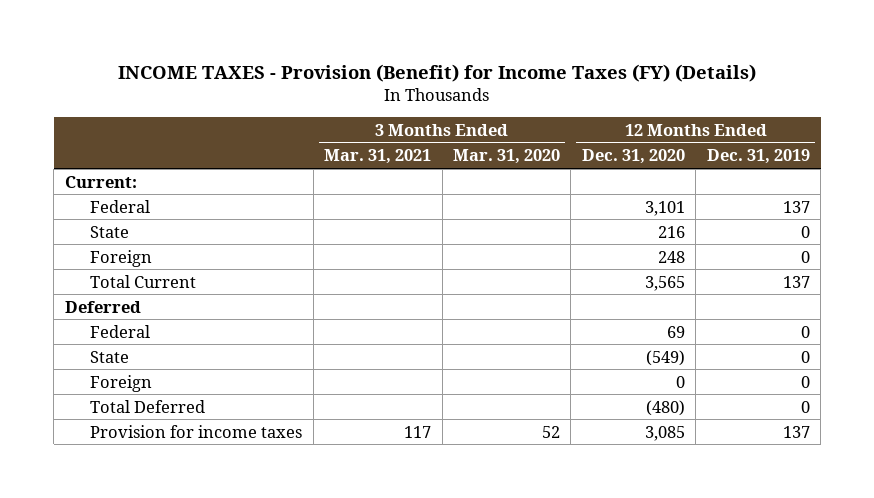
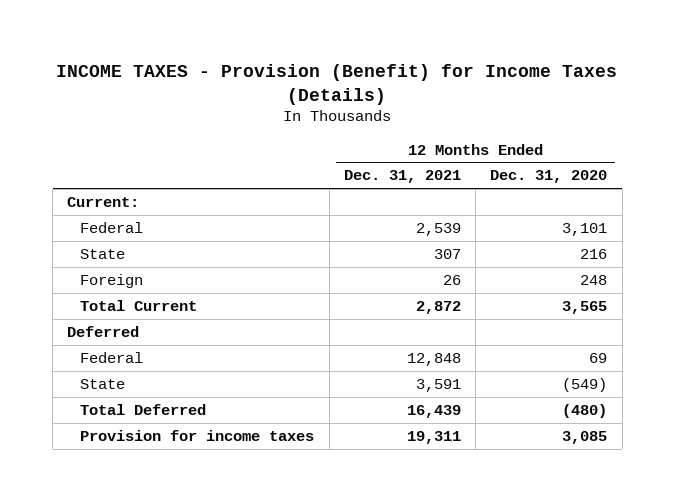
- INCOME TAXES - Provision (Benefit) for Income Taxes (FY) (Details)
+ INCOME TAXES - Provision (Benefit) for Income Taxes (Details)
- | 3 Months Ended Mar. 31, 2021 | 3 Months Ended Mar. 31, 2020 | 12 Months Ended Dec. 31, 2020 | 12 Months Ended Dec. 31, 2019
+ | 12 Months Ended Dec. 31, 2021 | 12 Months Ended Dec. 31, 2020
- Foreign | | | 0 | 0

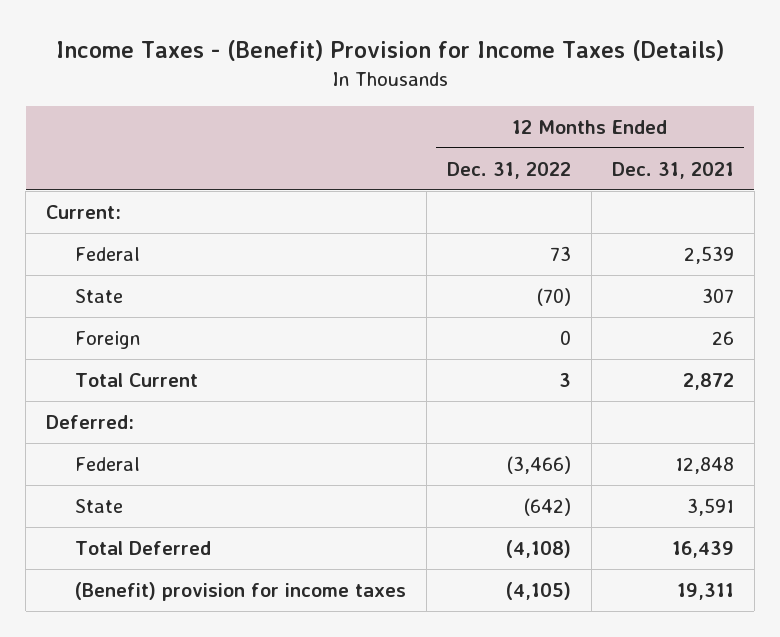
- INCOME TAXES - Provision (Benefit) for Income Taxes (Details)
+ Income Taxes - (Benefit) Provision for Income Taxes (Details)
- | 12 Months Ended Dec. 31, 2021 | 12 Months Ended Dec. 31, 2020
+ | 12 Months Ended Dec. 31, 2022 | 12 Months Ended Dec. 31, 2021
- Deferred
+ Deferred:
- Provision for income taxes | 19,311 | 3,085
+ (Benefit) provision for income taxes | (4,105) | 19,311

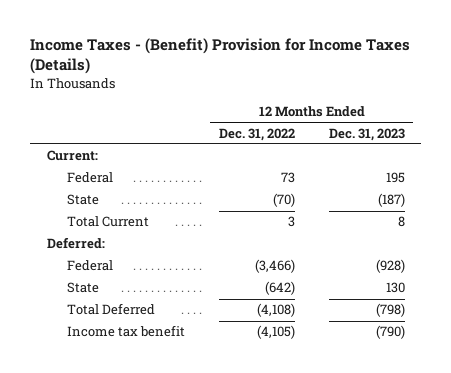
- | 12 Months Ended Dec. 31, 2022 | 12 Months Ended Dec. 31, 2021
+ | 12 Months Ended Dec. 31, 2022 | 12 Months Ended Dec. 31, 2023
- Foreign | 0 | 26
- (Benefit) provision for income taxes | (4,105) | 19,311
+ Income tax benefit | (4,105) | (790)

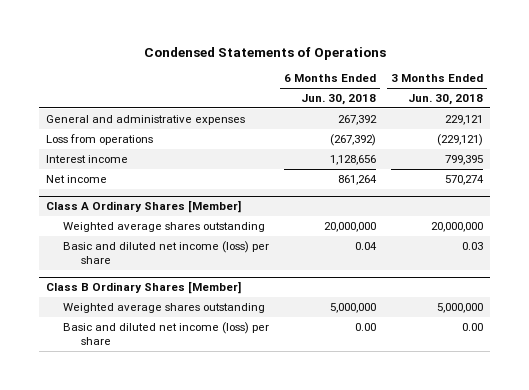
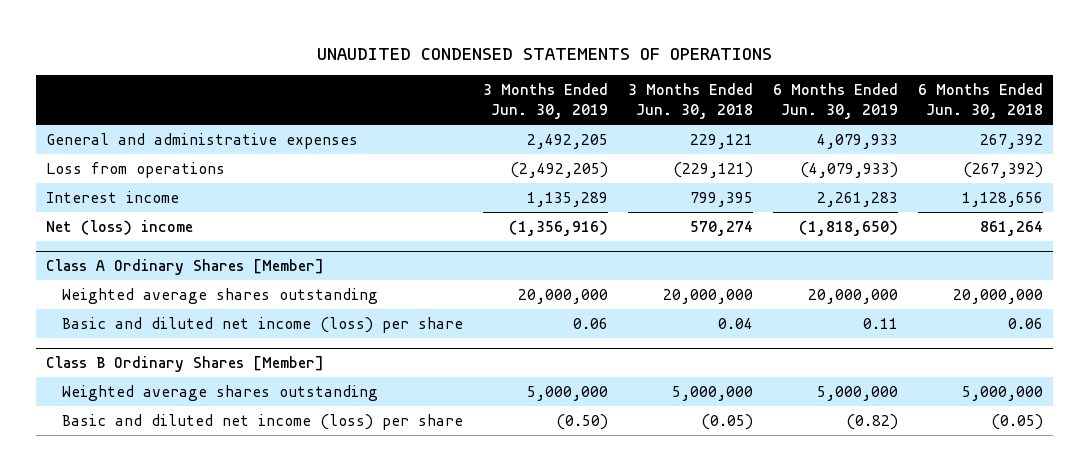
- Condensed Statements of Operations
+ UNAUDITED CONDENSED STATEMENTS OF OPERATIONS
- | 6 Months Ended Jun. 30, 2018 | 3 Months Ended Jun. 30, 2018
+ | 3 Months Ended Jun. 30, 2019 | 3 Months Ended Jun. 30, 2018 | 6 Months Ended Jun. 30, 2019 | 6 Months Ended Jun. 30, 2018
- Net income | 861,264 | 570,274
+ Net (loss) income | (1,356,916) | 570,274 | (1,818,650) | 861,264
@ Class A Ordinary Shares [Member]
- Basic and diluted net income (loss) per share | 0.04 | 0.03
+ Basic and diluted net income (loss) per share | 0.06 | 0.04 | 0.11 | 0.06
@ Class B Ordinary Shares [Member]
- Basic and diluted net income (loss) per share | 0.00 | 0.00
+ Basic and diluted net income (loss) per share | (0.50) | (0.05) | (0.82) | (0.05)

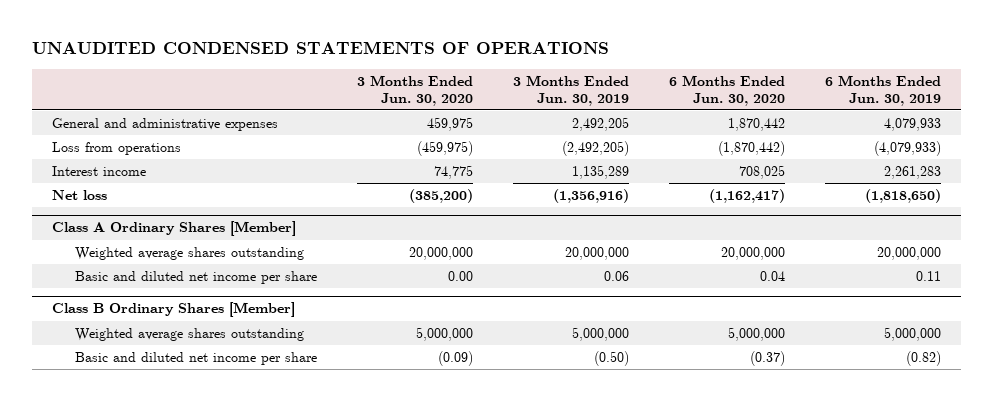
- | 3 Months Ended Jun. 30, 2019 | 3 Months Ended Jun. 30, 2018 | 6 Months Ended Jun. 30, 2019 | 6 Months Ended Jun. 30, 2018
+ | 3 Months Ended Jun. 30, 2020 | 3 Months Ended Jun. 30, 2019 | 6 Months Ended Jun. 30, 2020 | 6 Months Ended Jun. 30, 2019
- Net (loss) income | (1,356,916) | 570,274 | (1,818,650) | 861,264
+ Net loss | (385,200) | (1,356,916) | (1,162,417) | (1,818,650)
@ Class A Ordinary Shares [Member]
- Basic and diluted net income (loss) per share | 0.06 | 0.04 | 0.11 | 0.06
+ Basic and diluted net income per share | 0.00 | 0.06 | 0.04 | 0.11
@ Class B Ordinary Shares [Member]
- Basic and diluted net income (loss) per share | (0.50) | (0.05) | (0.82) | (0.05)
+ Basic and diluted net income per share | (0.09) | (0.50) | (0.37) | (0.82)

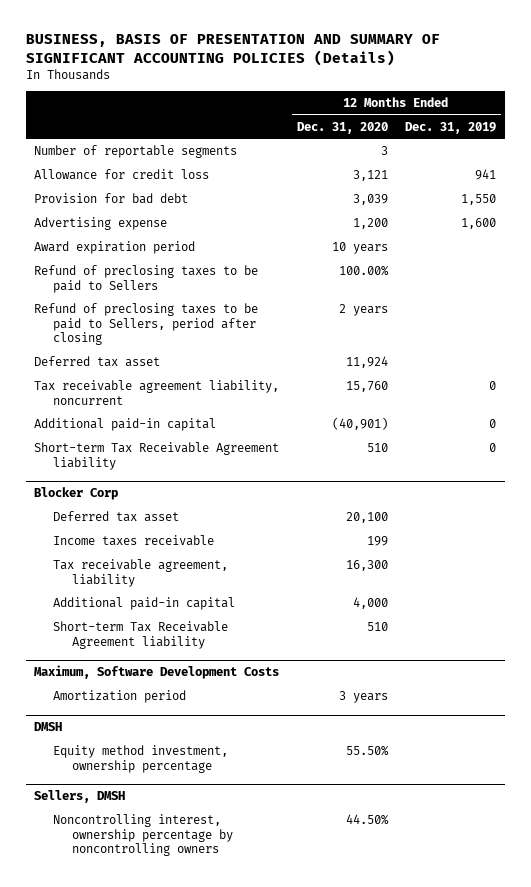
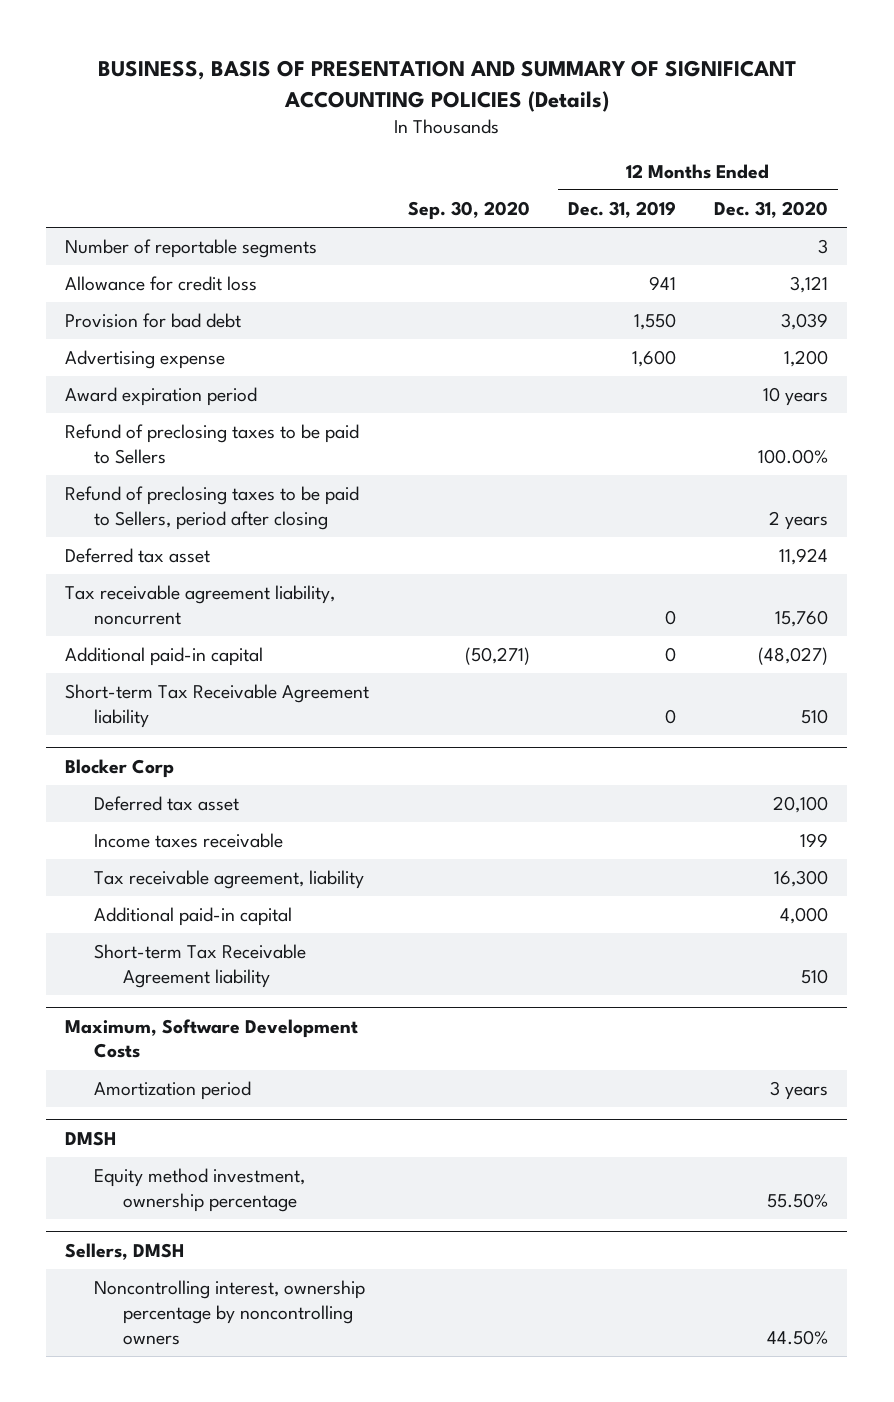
- | 12 Months Ended Dec. 31, 2020 | 12 Months Ended Dec. 31, 2019
+ | Sep. 30, 2020 | 12 Months Ended Dec. 31, 2019 | 12 Months Ended Dec. 31, 2020
- Additional paid-in capital | (40,901) | 0
+ Additional paid-in capital | (50,271) | 0 | (48,027)

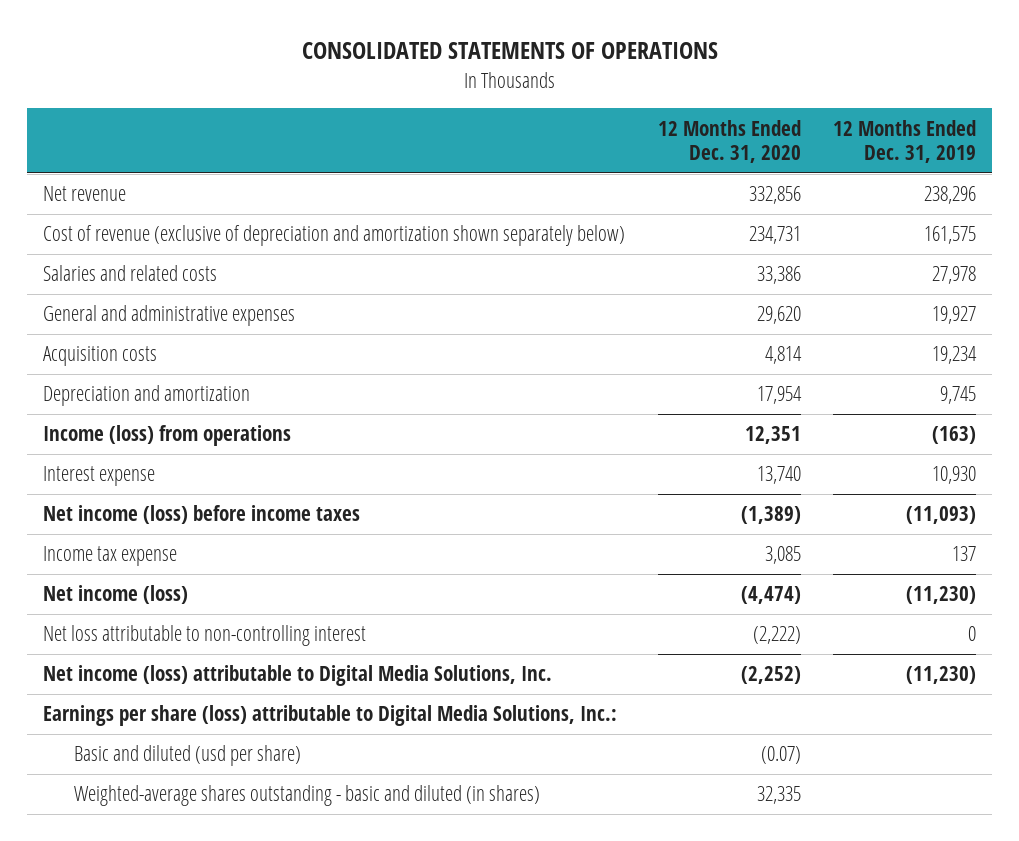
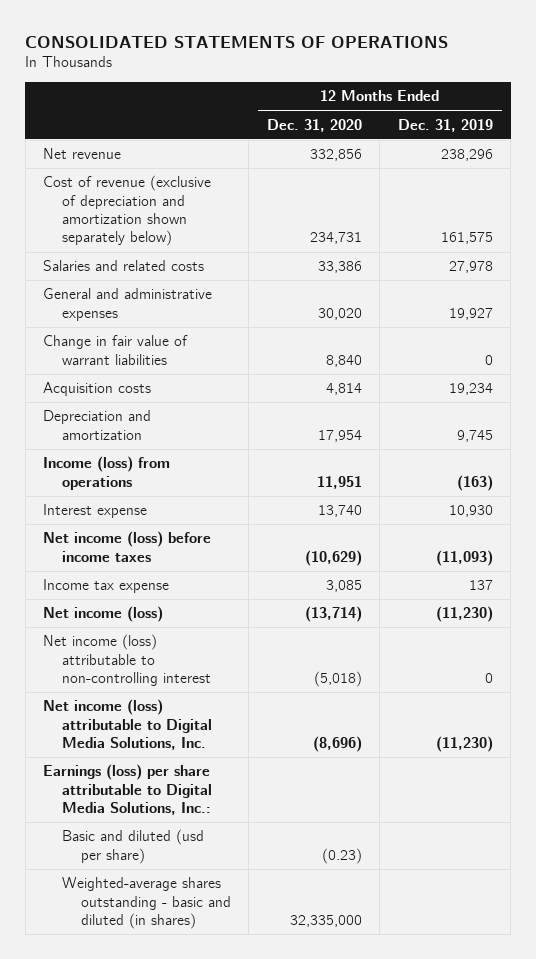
- General and administrative expenses | 29,620 | 19,927
+ General and administrative expenses | 30,020 | 19,927
+ Change in fair value of warrant liabilities | 8,840 | 0
- Income (loss) from operations | 12,351 | (163)
+ Income (loss) from operations | 11,951 | (163)
- Net income (loss) before income taxes | (1,389) | (11,093)
+ Net income (loss) before income taxes | (10,629) | (11,093)
- Net income (loss) | (4,474) | (11,230)
- Net loss attributable to non-controlling interest | (2,222) | 0
- Net income (loss) attributable to Digital Media Solutions, Inc. | (2,252) | (11,230)
- Earnings per share (loss) attributable to Digital Media Solutions, Inc.:
- Basic and diluted (usd per share) | (0.07) |
- Weighted-average shares outstanding - basic and diluted (in shares) | 32,335 |
+ Net income (loss) | (13,714) | (11,230)
+ Net income (loss) attributable to non-controlling interest | (5,018) | 0
+ Net income (loss) attributable to Digital Media Solutions, Inc. | (8,696) | (11,230)
+ Earnings (loss) per share attributable to Digital Media Solutions, Inc.:
+ Basic and diluted (usd per share) | (0.23) |
+ Weighted-average shares outstanding - basic and diluted (in shares) | 32,335,000 |

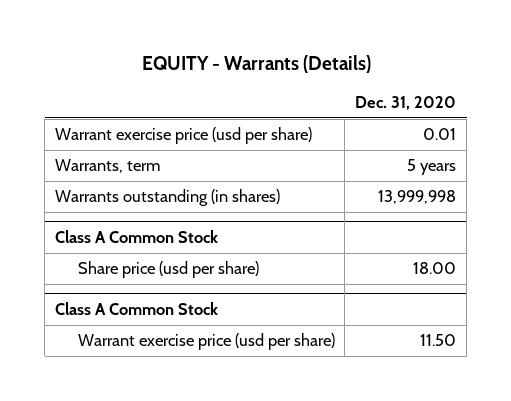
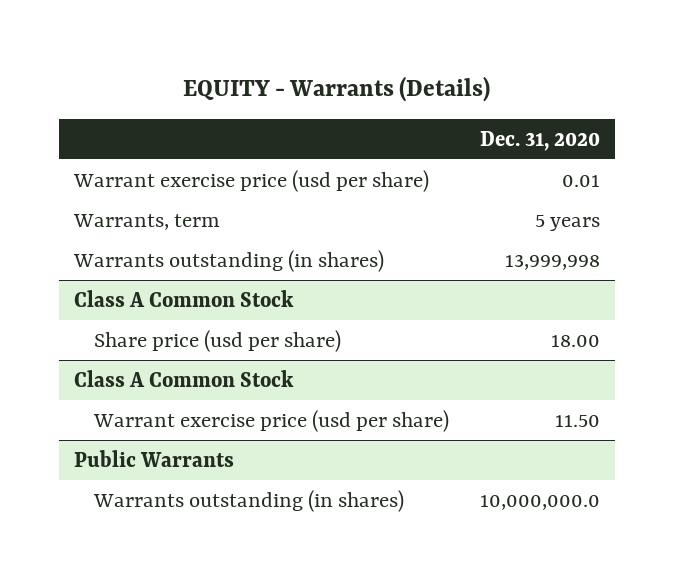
+ Public Warrants
+ Warrants outstanding (in shares) | 10,000,000.0

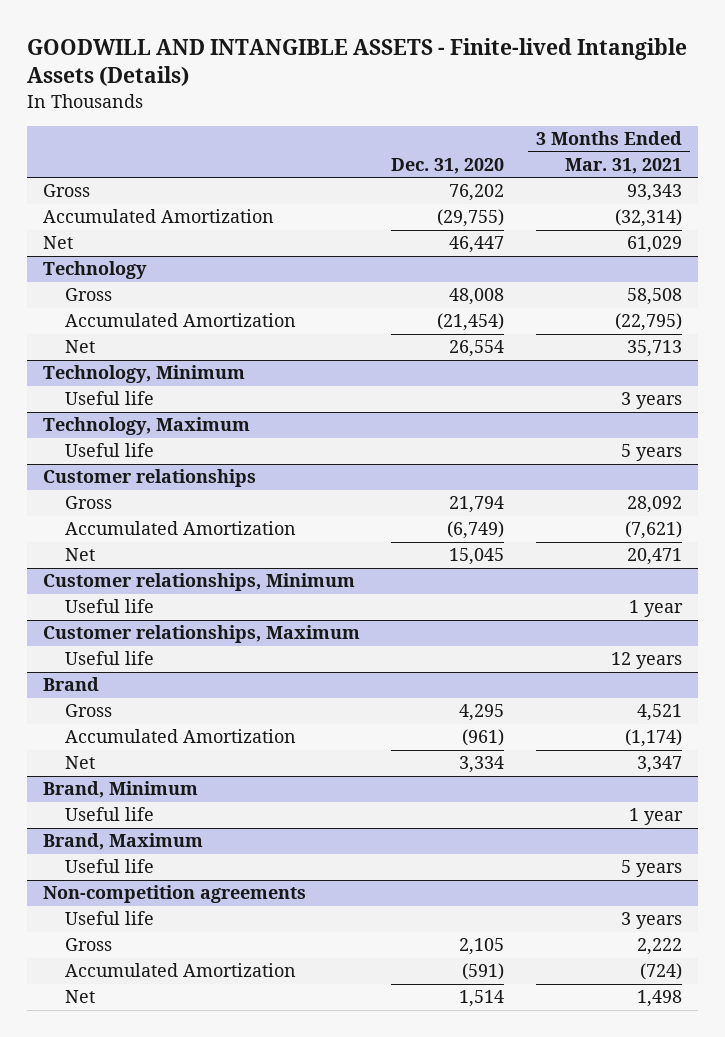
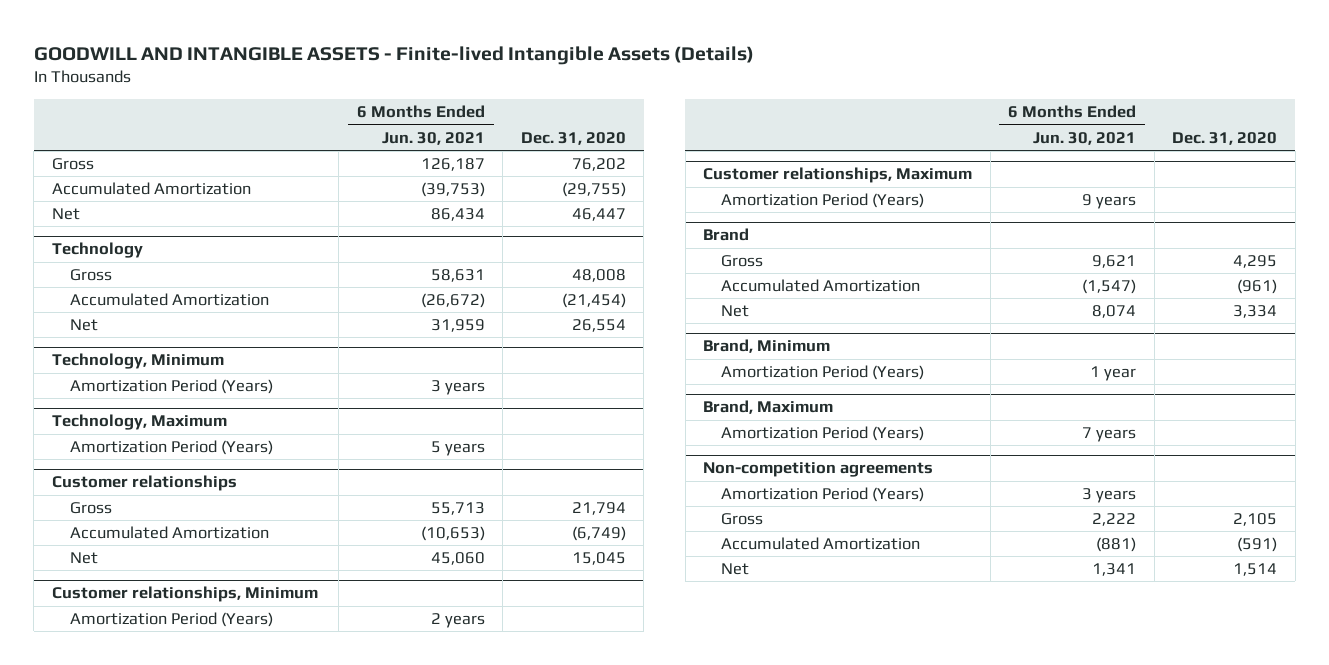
- | Dec. 31, 2020 | 3 Months Ended Mar. 31, 2021
+ | 6 Months Ended Jun. 30, 2021 | Dec. 31, 2020
@ Technology, Minimum
- Useful life | | 3 years
+ Amortization Period (Years) | 3 years |
@ Technology, Maximum
- Useful life | | 5 years
+ Amortization Period (Years) | 5 years |
@ Customer relationships, Minimum
- Useful life | | 1 year
+ Amortization Period (Years) | 2 years |
@ Customer relationships, Maximum
- Useful life | | 12 years
+ Amortization Period (Years) | 9 years |
@ Brand, Minimum
- Useful life | | 1 year
+ Amortization Period (Years) | 1 year |
@ Brand, Maximum
- Useful life | | 5 years
+ Amortization Period (Years) | 7 years |
@ Non-competition agreements
- Useful life | | 3 years
+ Amortization Period (Years) | 3 years |

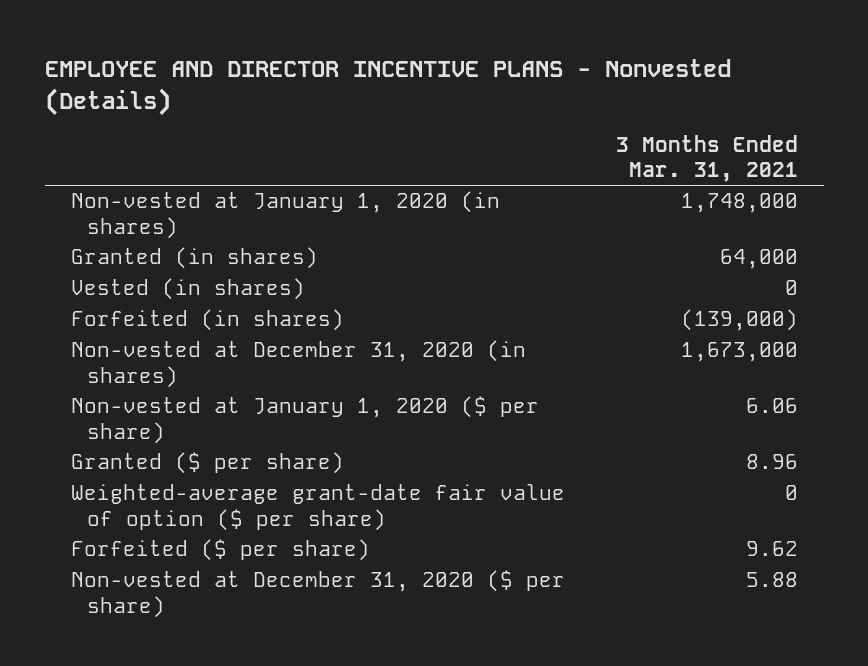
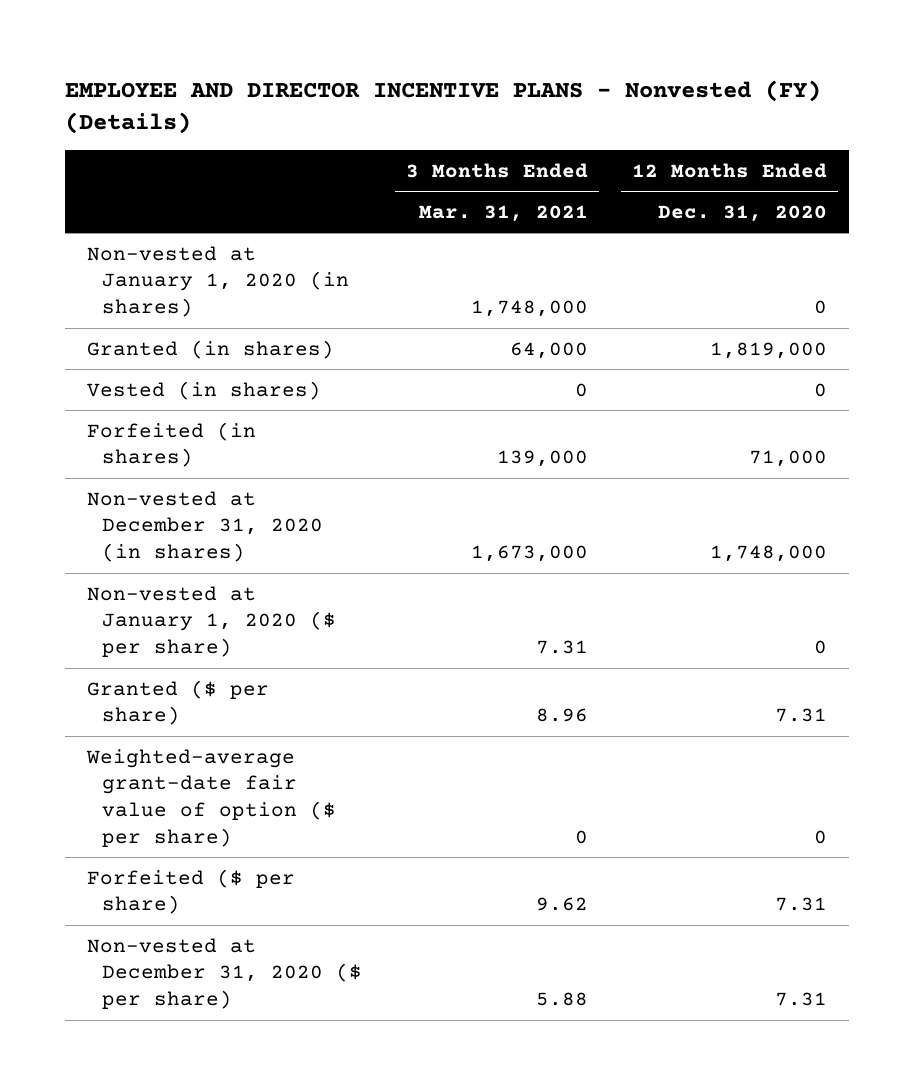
- EMPLOYEE AND DIRECTOR INCENTIVE PLANS - Nonvested (Details)
+ EMPLOYEE AND DIRECTOR INCENTIVE PLANS - Nonvested (FY) (Details)
- | 3 Months Ended Mar. 31, 2021
+ | 3 Months Ended Mar. 31, 2021 | 12 Months Ended Dec. 31, 2020
- Forfeited (in shares) | (139,000)
+ Forfeited (in shares) | 139,000 | 71,000
- Non-vested at January 1, 2020 ($ per share) | 6.06
+ Non-vested at January 1, 2020 ($ per share) | 7.31 | 0

